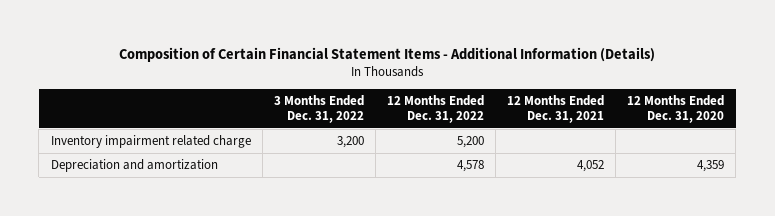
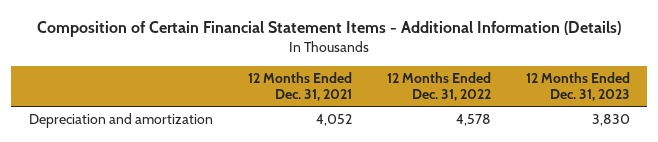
- | 3 Months Ended Dec. 31, 2022 | 12 Months Ended Dec. 31, 2022 | 12 Months Ended Dec. 31, 2021 | 12 Months Ended Dec. 31, 2020
+ | 12 Months Ended Dec. 31, 2021 | 12 Months Ended Dec. 31, 2022 | 12 Months Ended Dec. 31, 2023
- Inventory impairment related charge | 3,200 | 5,200 | |

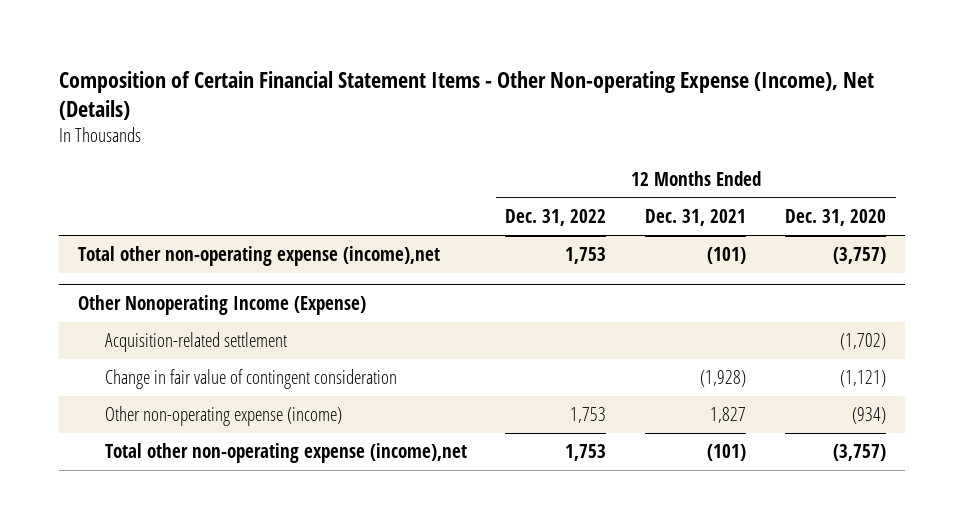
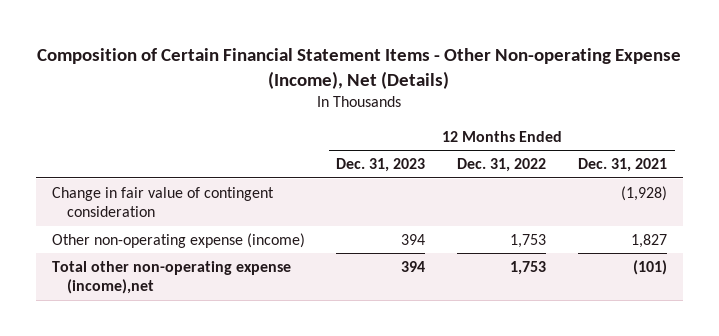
- | 12 Months Ended Dec. 31, 2022 | 12 Months Ended Dec. 31, 2021 | 12 Months Ended Dec. 31, 2020
+ | 12 Months Ended Dec. 31, 2023 | 12 Months Ended Dec. 31, 2022 | 12 Months Ended Dec. 31, 2021
- Total other non-operating expense (income),net | 1,753 | (101) | (3,757)
- Other Nonoperating Income (Expense)
- Acquisition-related settlement | | | (1,702)

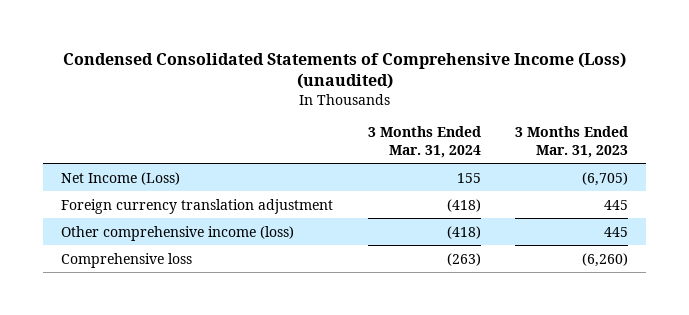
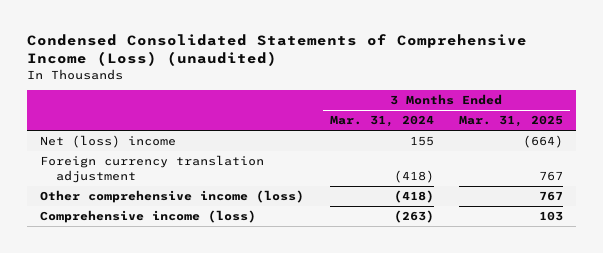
- | 3 Months Ended Mar. 31, 2024 | 3 Months Ended Mar. 31, 2023
+ | 3 Months Ended Mar. 31, 2024 | 3 Months Ended Mar. 31, 2025
- Net Income (Loss) | 155 | (6,705)
+ Net (loss) income | 155 | (664)
- Comprehensive loss | (263) | (6,260)
+ Comprehensive income (loss) | (263) | 103

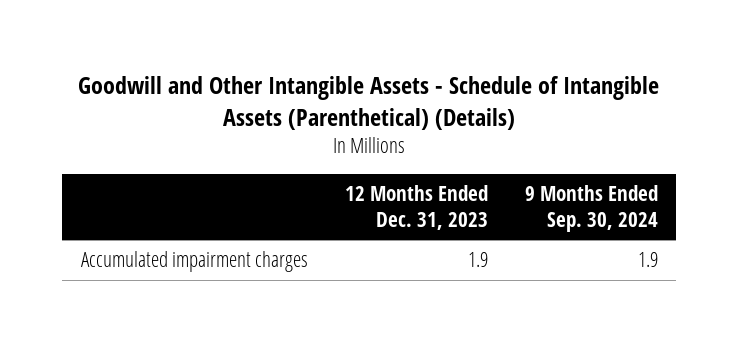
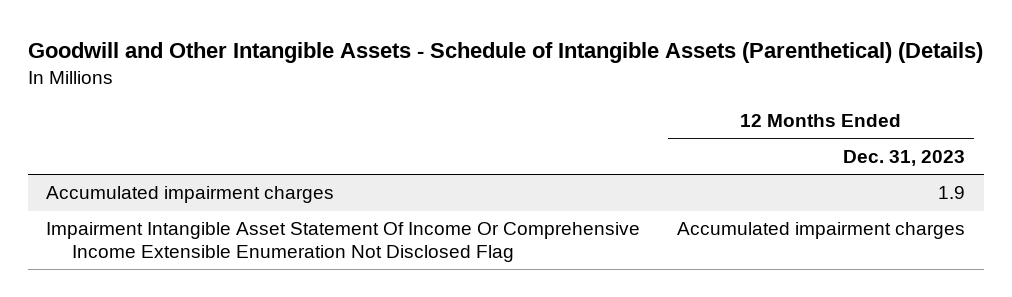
- | 12 Months Ended Dec. 31, 2023 | 9 Months Ended Sep. 30, 2024
+ | 12 Months Ended Dec. 31, 2023
+ Impairment Intangible Asset Statement Of Income Or Comprehensive Income Extensible Enumeration Not Disclosed Flag | Accumulated impairment charges

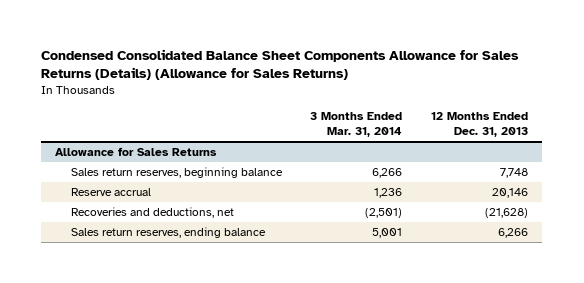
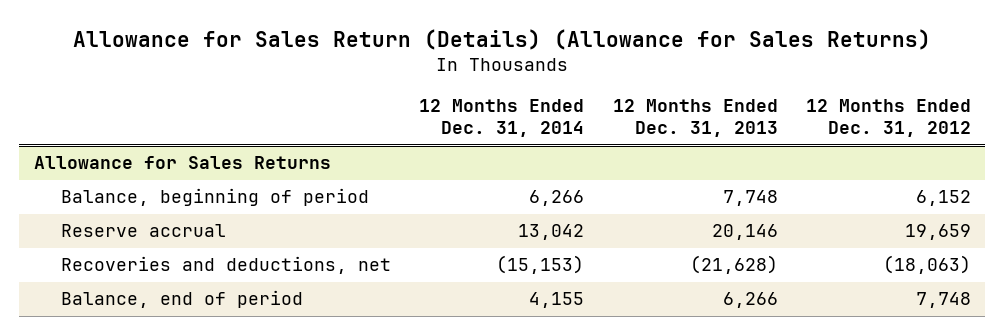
- Condensed Consolidated Balance Sheet Components Allowance for Sales Returns (Details) (Allowance for Sales Returns)
+ Allowance for Sales Return (Details) (Allowance for Sales Returns)
- | 3 Months Ended Mar. 31, 2014 | 12 Months Ended Dec. 31, 2013
+ | 12 Months Ended Dec. 31, 2014 | 12 Months Ended Dec. 31, 2013 | 12 Months Ended Dec. 31, 2012
@ Allowance for Sales Returns
- Sales return reserves, beginning balance | 6,266 | 7,748
+ Balance, beginning of period | 6,266 | 7,748 | 6,152
- Sales return reserves, ending balance | 5,001 | 6,266
+ Balance, end of period | 4,155 | 6,266 | 7,748

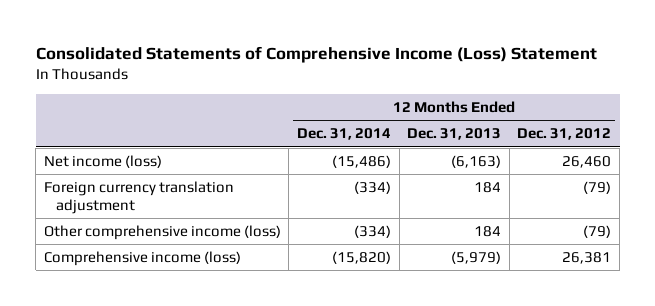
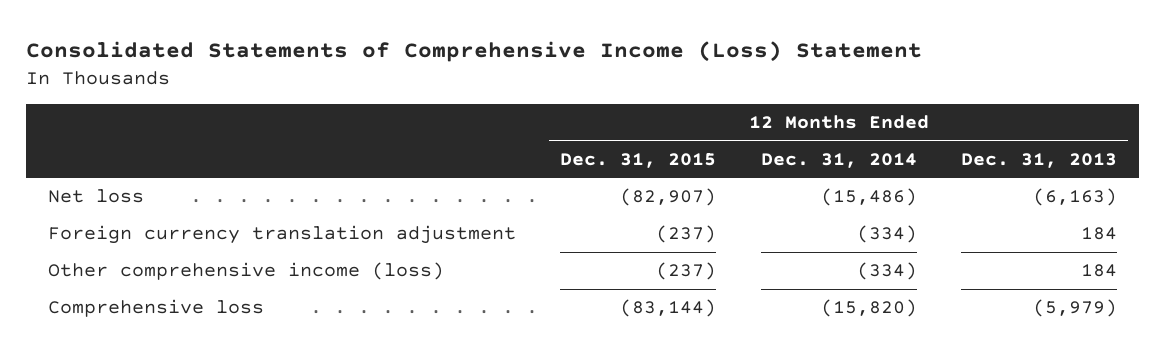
- | 12 Months Ended Dec. 31, 2014 | 12 Months Ended Dec. 31, 2013 | 12 Months Ended Dec. 31, 2012
+ | 12 Months Ended Dec. 31, 2015 | 12 Months Ended Dec. 31, 2014 | 12 Months Ended Dec. 31, 2013
- Net income (loss) | (15,486) | (6,163) | 26,460
+ Net loss | (82,907) | (15,486) | (6,163)
- Comprehensive income (loss) | (15,820) | (5,979) | 26,381
+ Comprehensive loss | (83,144) | (15,820) | (5,979)

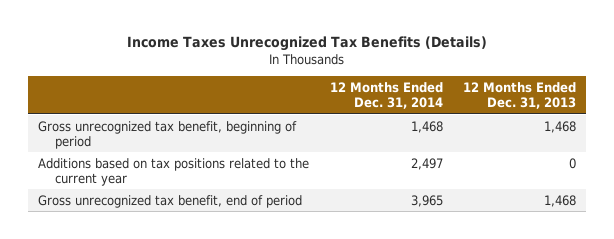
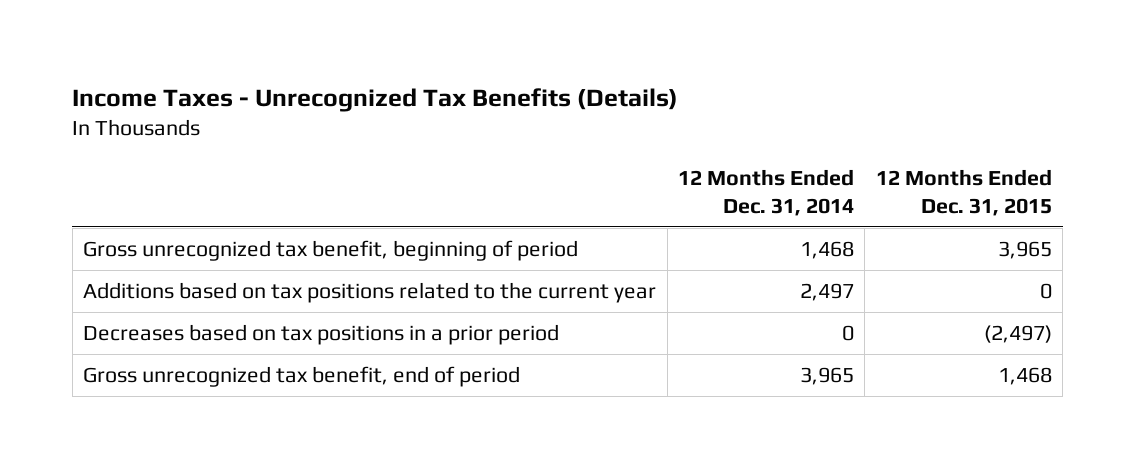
- Income Taxes Unrecognized Tax Benefits (Details)
+ Income Taxes - Unrecognized Tax Benefits (Details)
- | 12 Months Ended Dec. 31, 2014 | 12 Months Ended Dec. 31, 2013
+ | 12 Months Ended Dec. 31, 2014 | 12 Months Ended Dec. 31, 2015
+ Decreases based on tax positions in a prior period | 0 | (2,497)

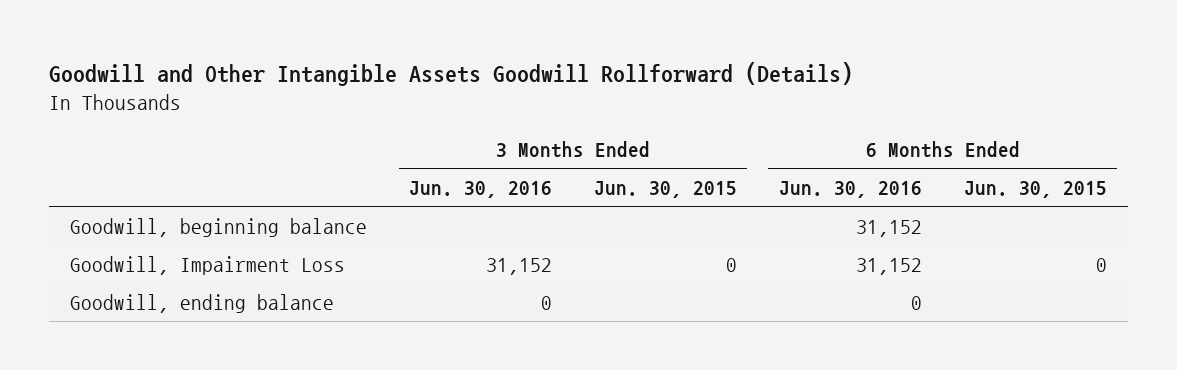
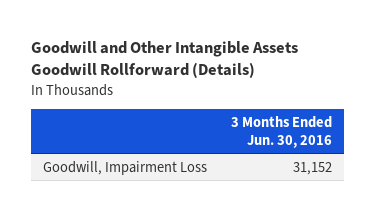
- | 3 Months Ended Jun. 30, 2016 | 3 Months Ended Jun. 30, 2015 | 6 Months Ended Jun. 30, 2016 | 6 Months Ended Jun. 30, 2015
+ | 3 Months Ended Jun. 30, 2016
- Goodwill, beginning balance | | | 31,152 |
- Goodwill, ending balance | 0 | | 0 |

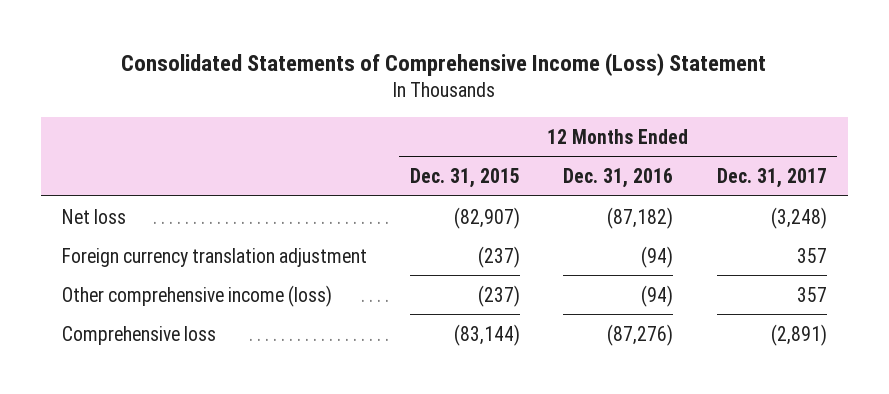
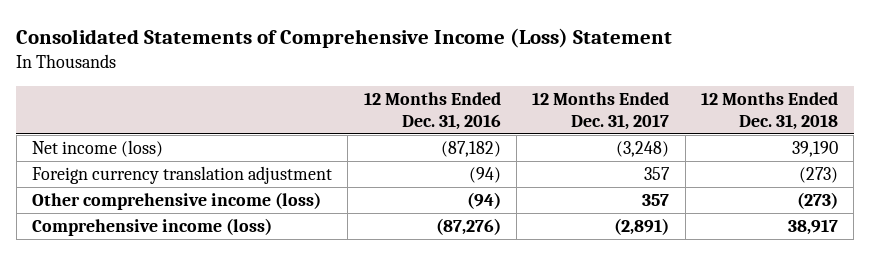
- | 12 Months Ended Dec. 31, 2015 | 12 Months Ended Dec. 31, 2016 | 12 Months Ended Dec. 31, 2017
+ | 12 Months Ended Dec. 31, 2016 | 12 Months Ended Dec. 31, 2017 | 12 Months Ended Dec. 31, 2018
- Net loss | (82,907) | (87,182) | (3,248)
+ Net income (loss) | (87,182) | (3,248) | 39,190
- Comprehensive loss | (83,144) | (87,276) | (2,891)
+ Comprehensive income (loss) | (87,276) | (2,891) | 38,917

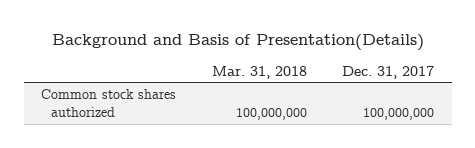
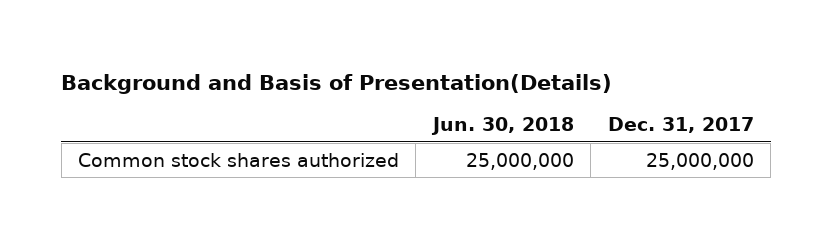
- | Mar. 31, 2018 | Dec. 31, 2017
+ | Jun. 30, 2018 | Dec. 31, 2017
- Common stock shares authorized | 100,000,000 | 100,000,000
+ Common stock shares authorized | 25,000,000 | 25,000,000

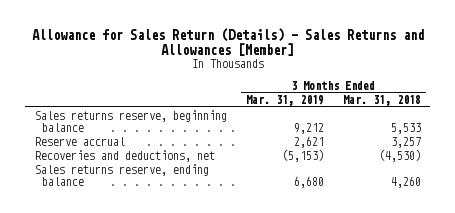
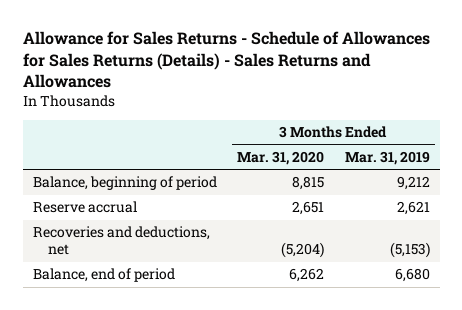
- Allowance for Sales Return (Details) - Sales Returns and Allowances [Member]
+ Allowance for Sales Returns - Schedule of Allowances for Sales Returns (Details) - Sales Returns and Allowances
- | 3 Months Ended Mar. 31, 2019 | 3 Months Ended Mar. 31, 2018
+ | 3 Months Ended Mar. 31, 2020 | 3 Months Ended Mar. 31, 2019
- Sales returns reserve, beginning balance | 9,212 | 5,533
+ Balance, beginning of period | 8,815 | 9,212
- Sales returns reserve, ending balance | 6,680 | 4,260
+ Balance, end of period | 6,262 | 6,680

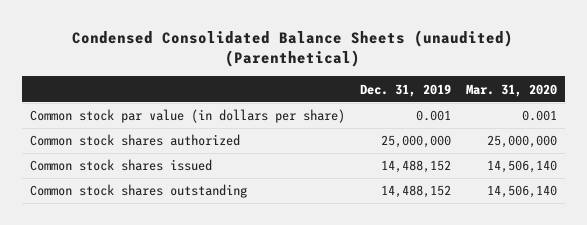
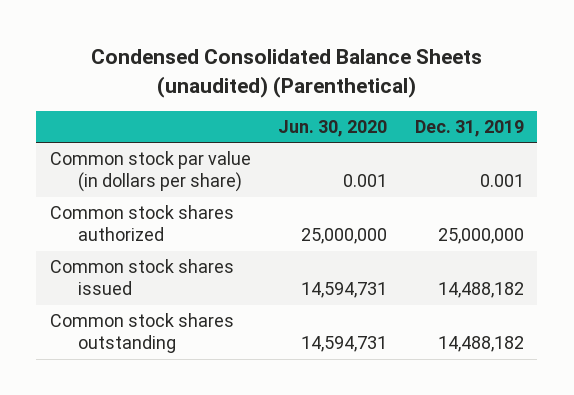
- | Dec. 31, 2019 | Mar. 31, 2020
+ | Jun. 30, 2020 | Dec. 31, 2019
- Common stock shares issued | 14,488,152 | 14,506,140
- Common stock shares outstanding | 14,488,152 | 14,506,140
+ Common stock shares issued | 14,594,731 | 14,488,182
+ Common stock shares outstanding | 14,594,731 | 14,488,182

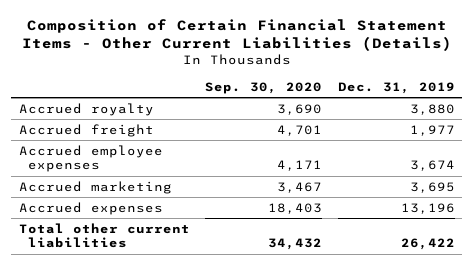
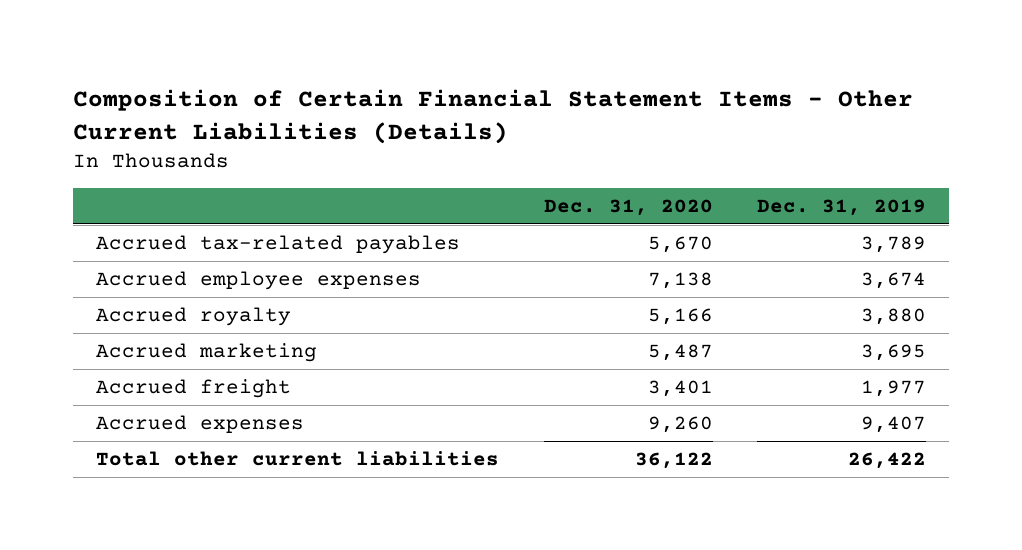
- | Sep. 30, 2020 | Dec. 31, 2019
+ | Dec. 31, 2020 | Dec. 31, 2019
+ Accrued tax-related payables | 5,670 | 3,789
moved down: Accrued royalty | 5,166 | 3,880
- Accrued expenses | 18,403 | 13,196
moved down: Accrued freight | 3,401 | 1,977
+ Accrued expenses | 9,260 | 9,407

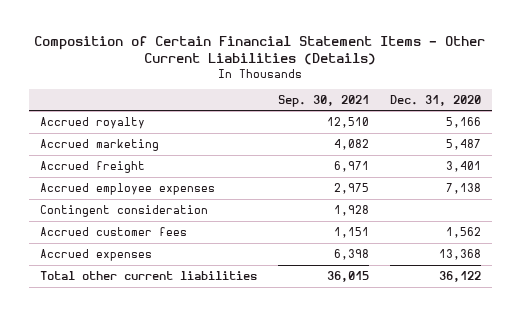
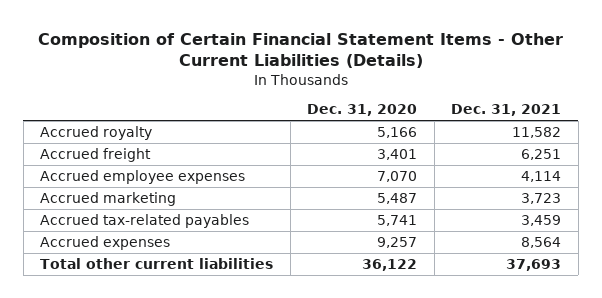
- | Sep. 30, 2021 | Dec. 31, 2020
+ | Dec. 31, 2020 | Dec. 31, 2021
- Accrued employee expenses | 2,975 | 7,138
- Contingent consideration | 1,928 |
- Accrued customer fees | 1,151 | 1,562
- Accrued expenses | 6,398 | 13,368
+ Accrued employee expenses | 7,070 | 4,114
moved down: Accrued marketing | 5,487 | 3,723
+ Accrued tax-related payables | 5,741 | 3,459
+ Accrued expenses | 9,257 | 8,564

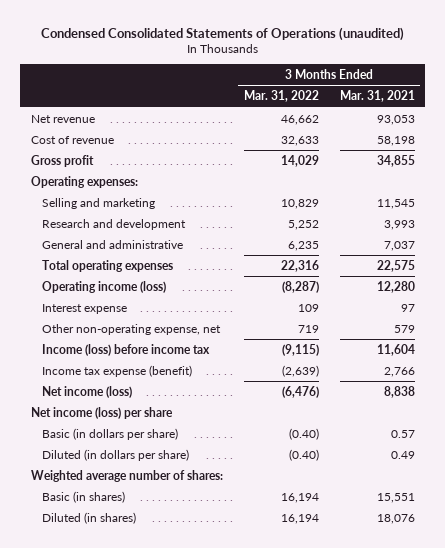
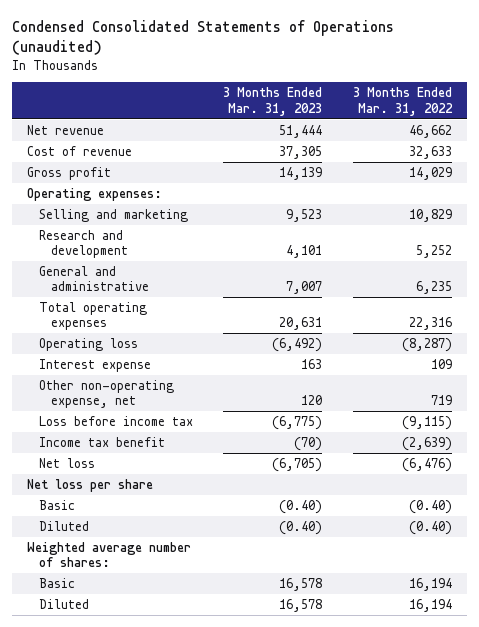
- | 3 Months Ended Mar. 31, 2022 | 3 Months Ended Mar. 31, 2021
+ | 3 Months Ended Mar. 31, 2023 | 3 Months Ended Mar. 31, 2022
- Operating income (loss) | (8,287) | 12,280
+ Operating loss | (6,492) | (8,287)
- Income (loss) before income tax | (9,115) | 11,604
- Income tax expense (benefit) | (2,639) | 2,766
- Net income (loss) | (6,476) | 8,838
- Net income (loss) per share
- Basic (in dollars per share) | (0.40) | 0.57
- Diluted (in dollars per share) | (0.40) | 0.49
+ Loss before income tax | (6,775) | (9,115)
+ Income tax benefit | (70) | (2,639)
+ Net loss | (6,705) | (6,476)
+ Net loss per share
+ Basic | (0.40) | (0.40)
+ Diluted | (0.40) | (0.40)
- Basic (in shares) | 16,194 | 15,551
- Diluted (in shares) | 16,194 | 18,076
+ Basic | 16,578 | 16,194
+ Diluted | 16,578 | 16,194

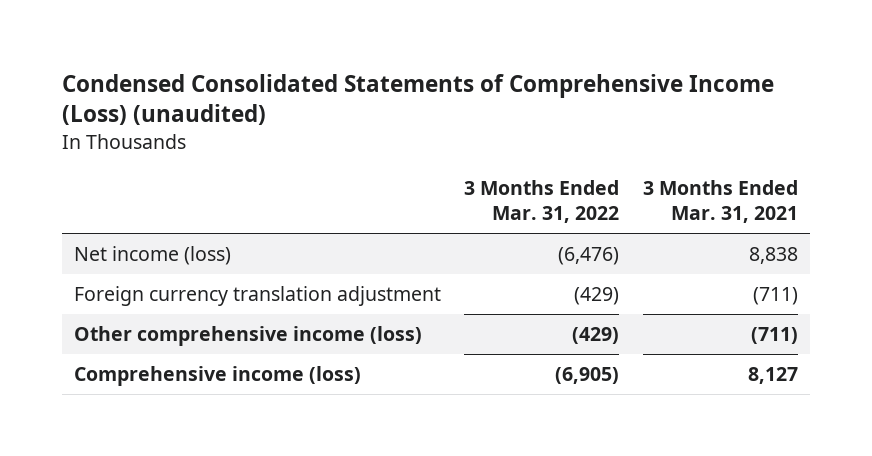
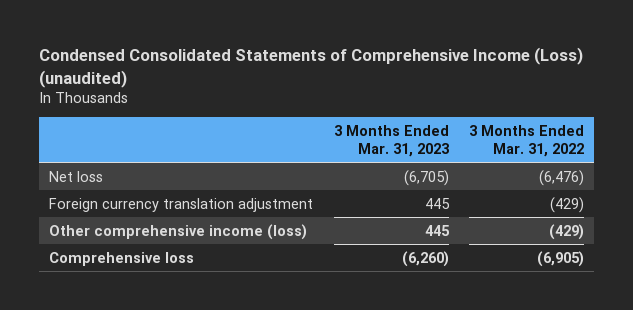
- | 3 Months Ended Mar. 31, 2022 | 3 Months Ended Mar. 31, 2021
+ | 3 Months Ended Mar. 31, 2023 | 3 Months Ended Mar. 31, 2022
- Net income (loss) | (6,476) | 8,838
+ Net loss | (6,705) | (6,476)
- Comprehensive income (loss) | (6,905) | 8,127
+ Comprehensive loss | (6,260) | (6,905)

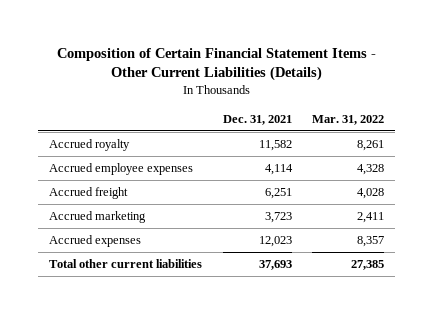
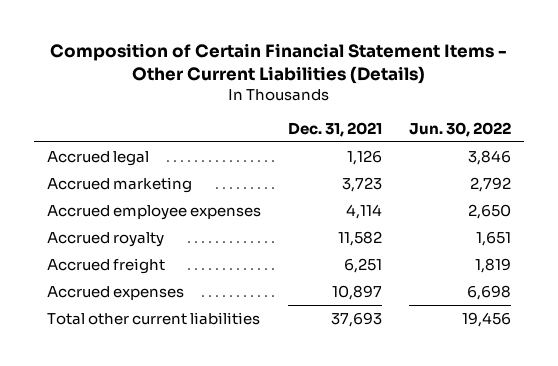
- | Dec. 31, 2021 | Mar. 31, 2022
+ | Dec. 31, 2021 | Jun. 30, 2022
+ Accrued legal | 1,126 | 3,846
moved up: Accrued marketing | 3,723 | 2,792
moved down: Accrued royalty | 11,582 | 1,651
- Accrued expenses | 12,023 | 8,357
+ Accrued expenses | 10,897 | 6,698

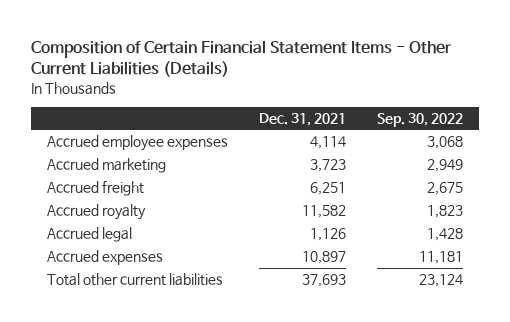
- | Dec. 31, 2021 | Jun. 30, 2022
+ | Dec. 31, 2021 | Sep. 30, 2022
moved down: Accrued marketing | 3,723 | 2,949
moved down: Accrued royalty | 11,582 | 1,823
moved down: Accrued legal | 1,126 | 1,428

